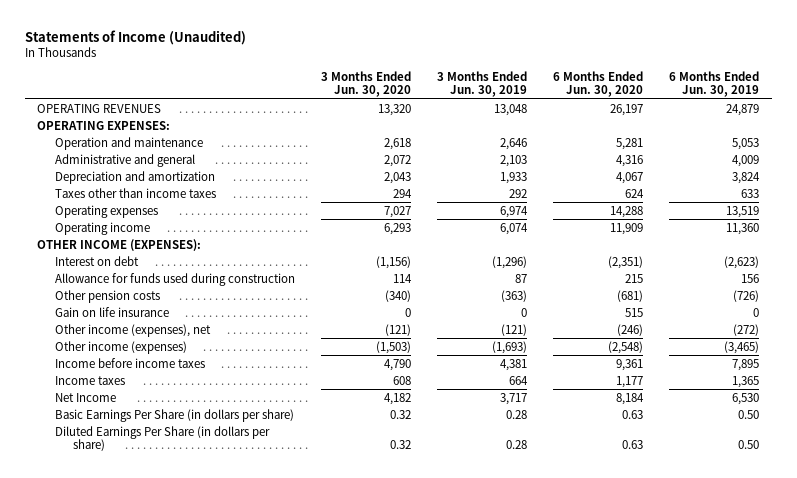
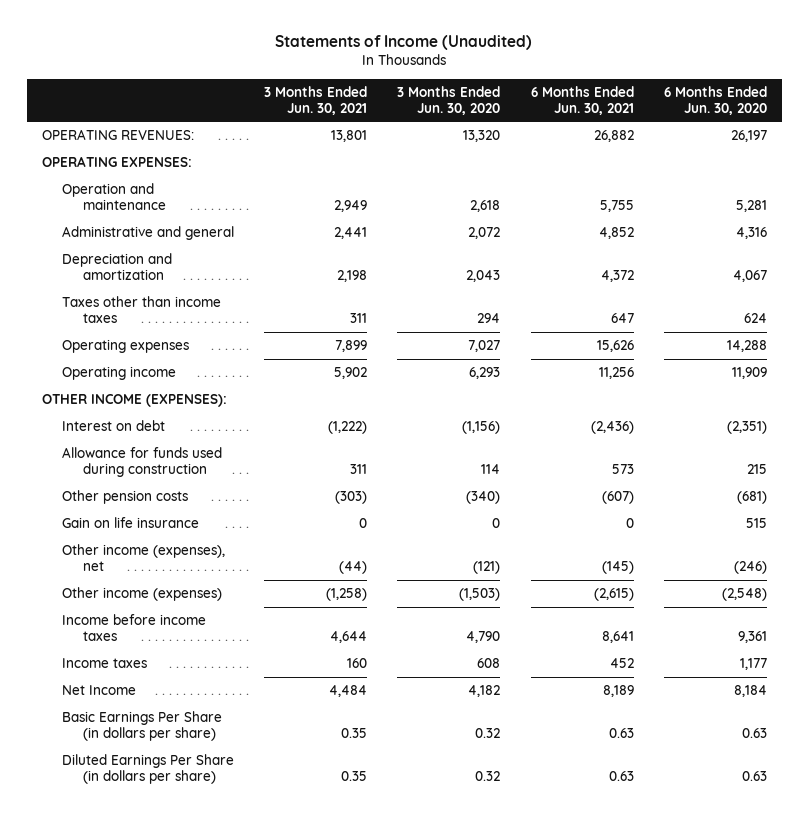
- | 3 Months Ended Jun. 30, 2020 | 3 Months Ended Jun. 30, 2019 | 6 Months Ended Jun. 30, 2020 | 6 Months Ended Jun. 30, 2019
+ | 3 Months Ended Jun. 30, 2021 | 3 Months Ended Jun. 30, 2020 | 6 Months Ended Jun. 30, 2021 | 6 Months Ended Jun. 30, 2020
- OPERATING REVENUES | 13,320 | 13,048 | 26,197 | 24,879
+ OPERATING REVENUES: | 13,801 | 13,320 | 26,882 | 26,197

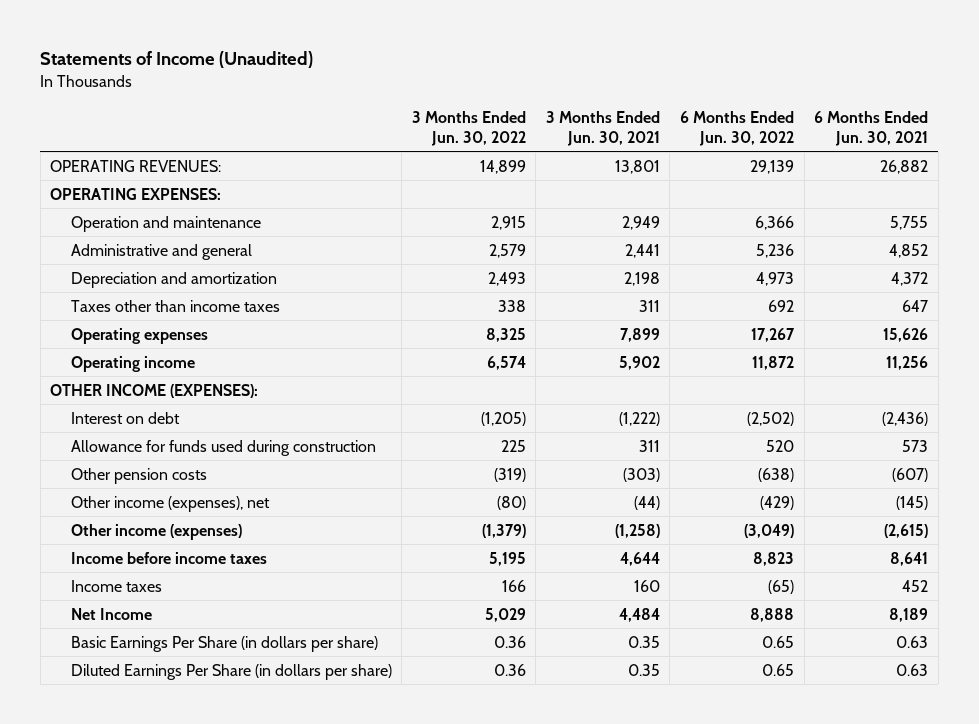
- | 3 Months Ended Jun. 30, 2021 | 3 Months Ended Jun. 30, 2020 | 6 Months Ended Jun. 30, 2021 | 6 Months Ended Jun. 30, 2020
+ | 3 Months Ended Jun. 30, 2022 | 3 Months Ended Jun. 30, 2021 | 6 Months Ended Jun. 30, 2022 | 6 Months Ended Jun. 30, 2021
- Gain on life insurance | 0 | 0 | 0 | 515

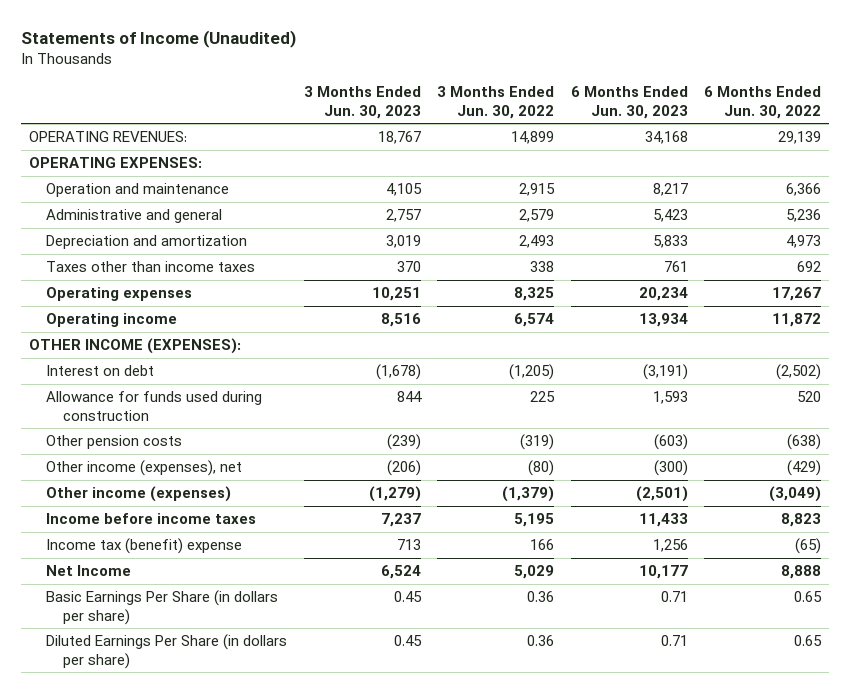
- | 3 Months Ended Jun. 30, 2022 | 3 Months Ended Jun. 30, 2021 | 6 Months Ended Jun. 30, 2022 | 6 Months Ended Jun. 30, 2021
+ | 3 Months Ended Jun. 30, 2023 | 3 Months Ended Jun. 30, 2022 | 6 Months Ended Jun. 30, 2023 | 6 Months Ended Jun. 30, 2022
- Income taxes | 166 | 160 | (65) | 452
+ Income tax (benefit) expense | 713 | 166 | 1,256 | (65)

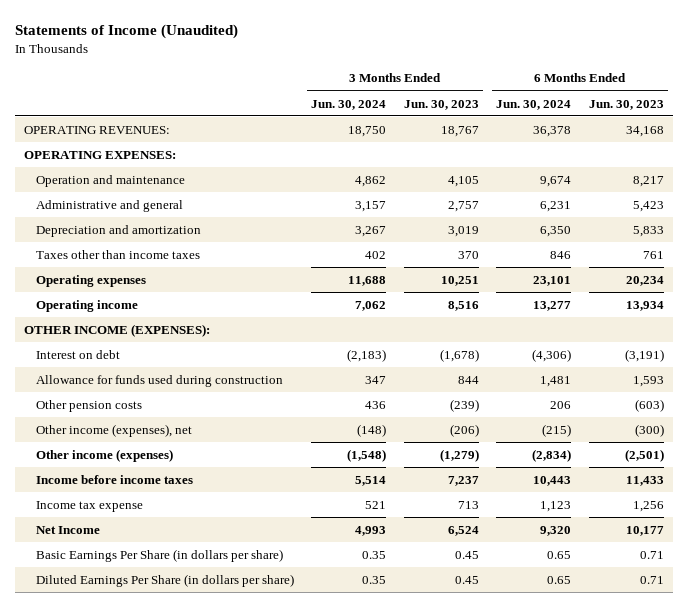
- | 3 Months Ended Jun. 30, 2023 | 3 Months Ended Jun. 30, 2022 | 6 Months Ended Jun. 30, 2023 | 6 Months Ended Jun. 30, 2022
+ | 3 Months Ended Jun. 30, 2024 | 3 Months Ended Jun. 30, 2023 | 6 Months Ended Jun. 30, 2024 | 6 Months Ended Jun. 30, 2023
- Income tax (benefit) expense | 713 | 166 | 1,256 | (65)
+ Income tax expense | 521 | 713 | 1,123 | 1,256

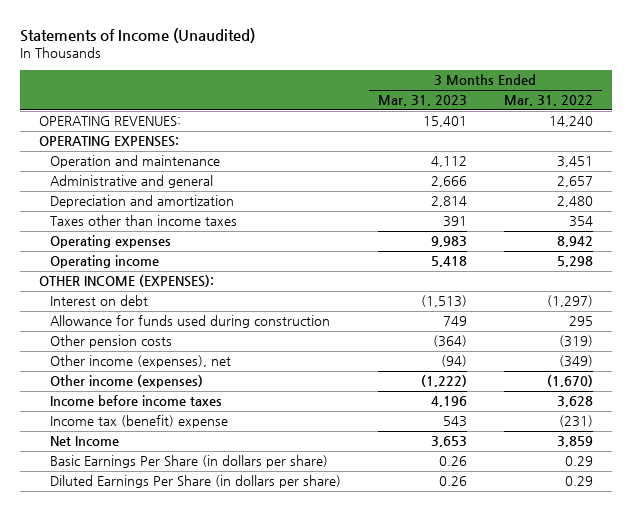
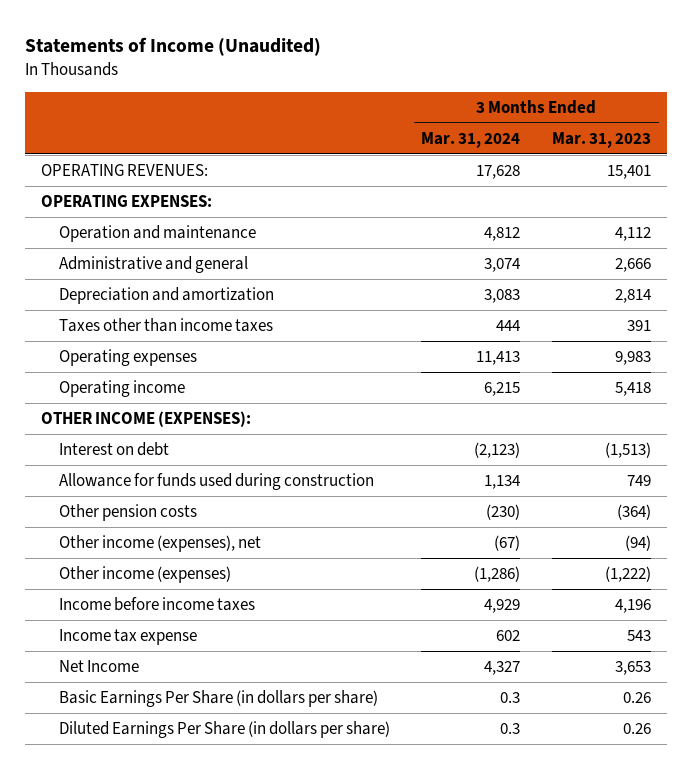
- | 3 Months Ended Mar. 31, 2023 | 3 Months Ended Mar. 31, 2022
+ | 3 Months Ended Mar. 31, 2024 | 3 Months Ended Mar. 31, 2023
- Income tax (benefit) expense | 543 | (231)
+ Income tax expense | 602 | 543

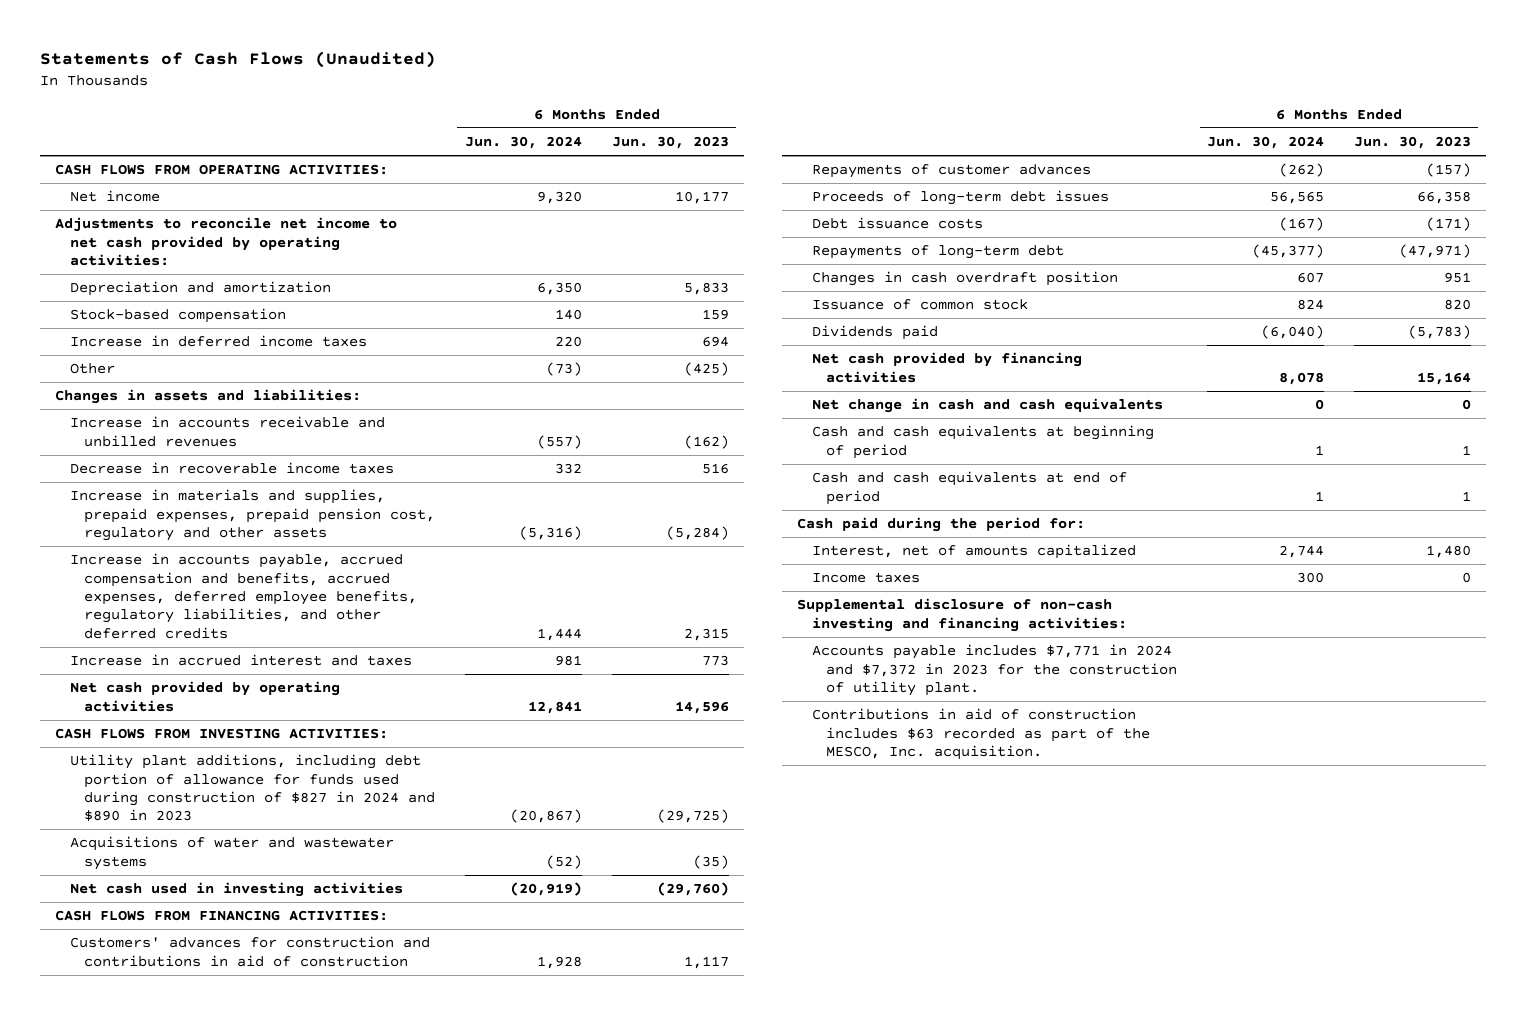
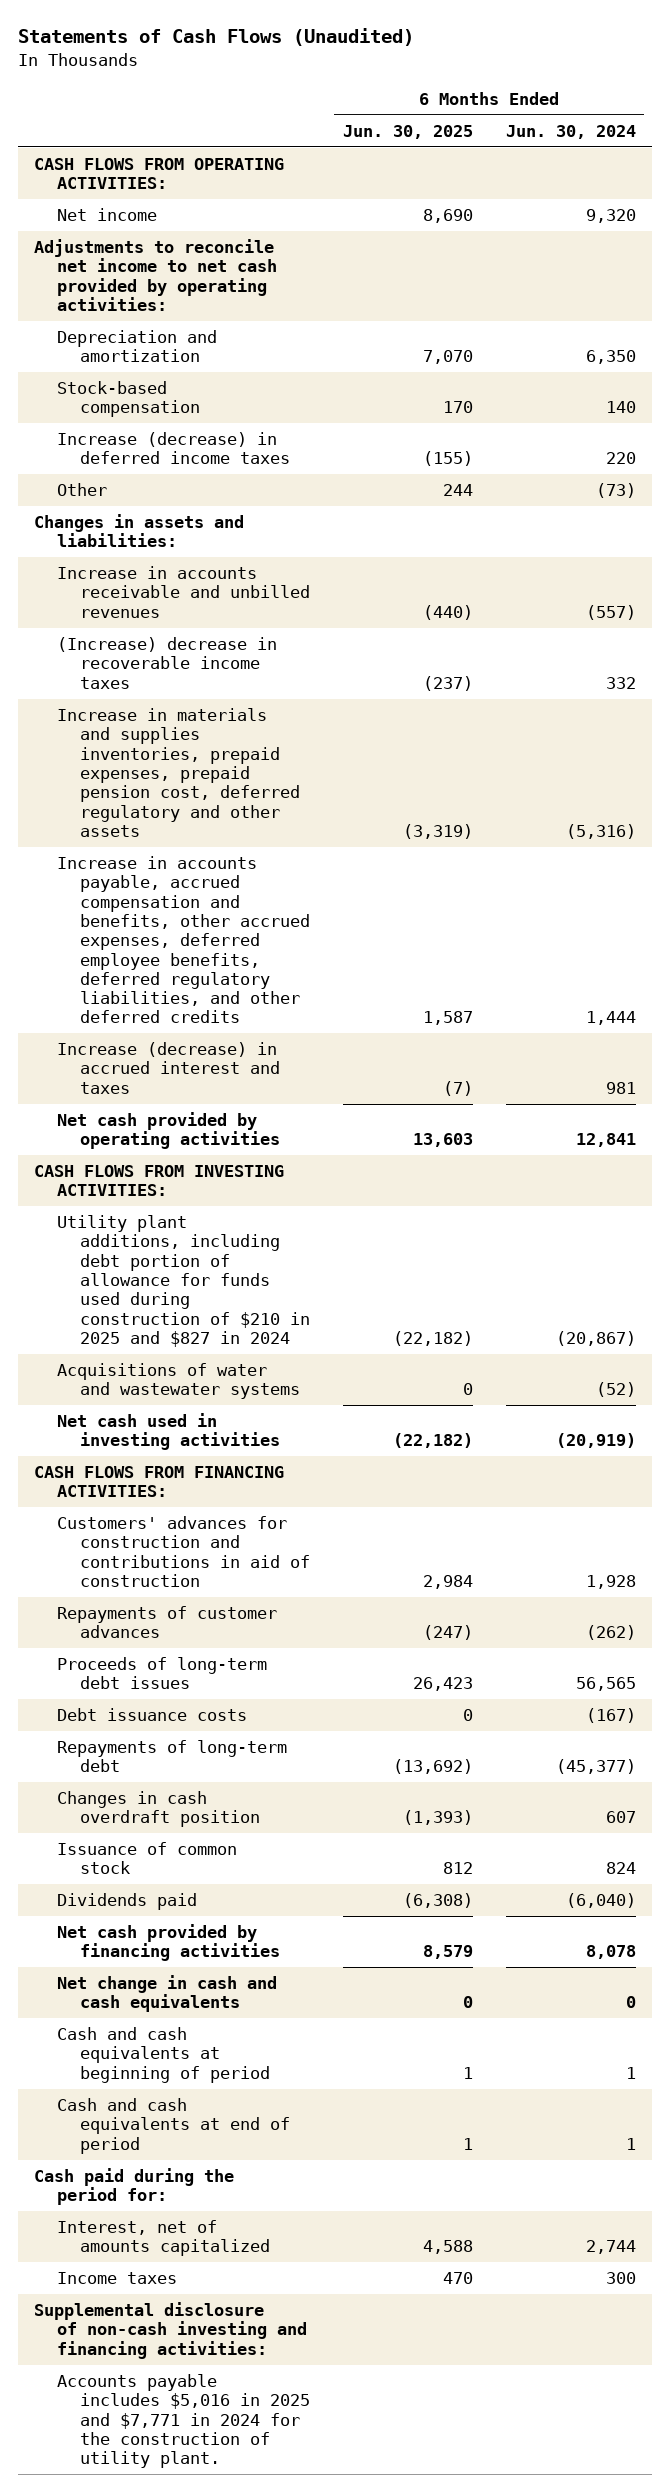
- | 6 Months Ended Jun. 30, 2024 | 6 Months Ended Jun. 30, 2023
+ | 6 Months Ended Jun. 30, 2025 | 6 Months Ended Jun. 30, 2024
- Increase in deferred income taxes | 220 | 694
+ Increase (decrease) in deferred income taxes | (155) | 220
- Decrease in recoverable income taxes | 332 | 516
- Increase in materials and supplies, prepaid expenses, prepaid pension cost, regulatory and other assets | (5,316) | (5,284)
- Increase in accounts payable, accrued compensation and benefits, accrued expenses, deferred employee benefits, regulatory liabilities, and other deferred credits | 1,444 | 2,315
- Increase in accrued interest and taxes | 981 | 773
+ (Increase) decrease in recoverable income taxes | (237) | 332
+ Increase in materials and supplies inventories, prepaid expenses, prepaid pension cost, deferred regulatory and other assets | (3,319) | (5,316)
+ Increase in accounts payable, accrued compensation and benefits, other accrued expenses, deferred employee benefits, deferred regulatory liabilities, and other deferred credits | 1,587 | 1,444
+ Increase (decrease) in accrued interest and taxes | (7) | 981
- Utility plant additions, including debt portion of allowance for funds used during construction of $827 in 2024 and $890 in 2023 | (20,867) | (29,725)
+ Utility plant additions, including debt portion of allowance for funds used during construction of $210 in 2025 and $827 in 2024 | (22,182) | (20,867)
- Accounts payable includes $7,771 in 2024 and $7,372 in 2023 for the construction of utility plant.
- Contributions in aid of construction includes $63 recorded as part of the MESCO, Inc. acquisition.
+ Accounts payable includes $5,016 in 2025 and $7,771 in 2024 for the construction of utility plant.

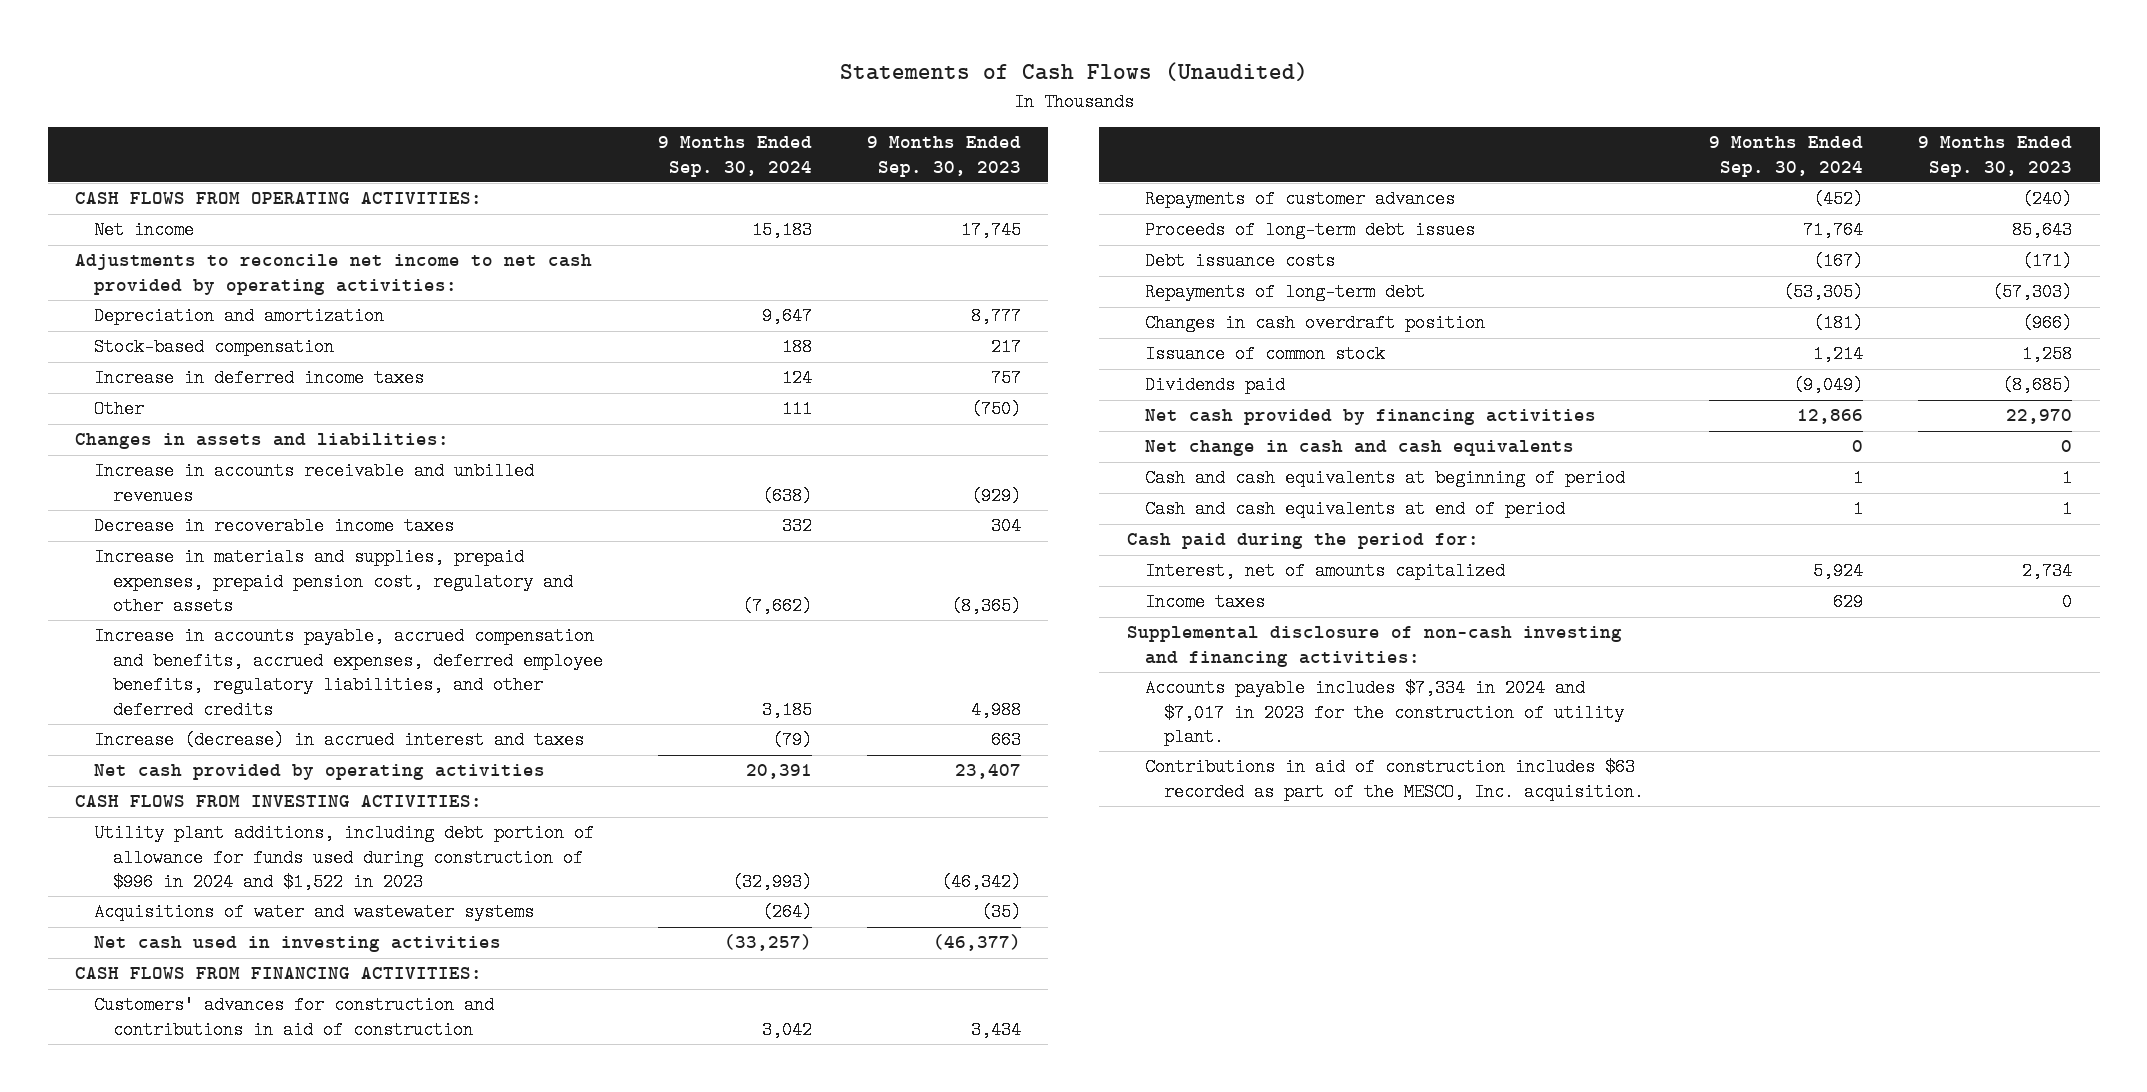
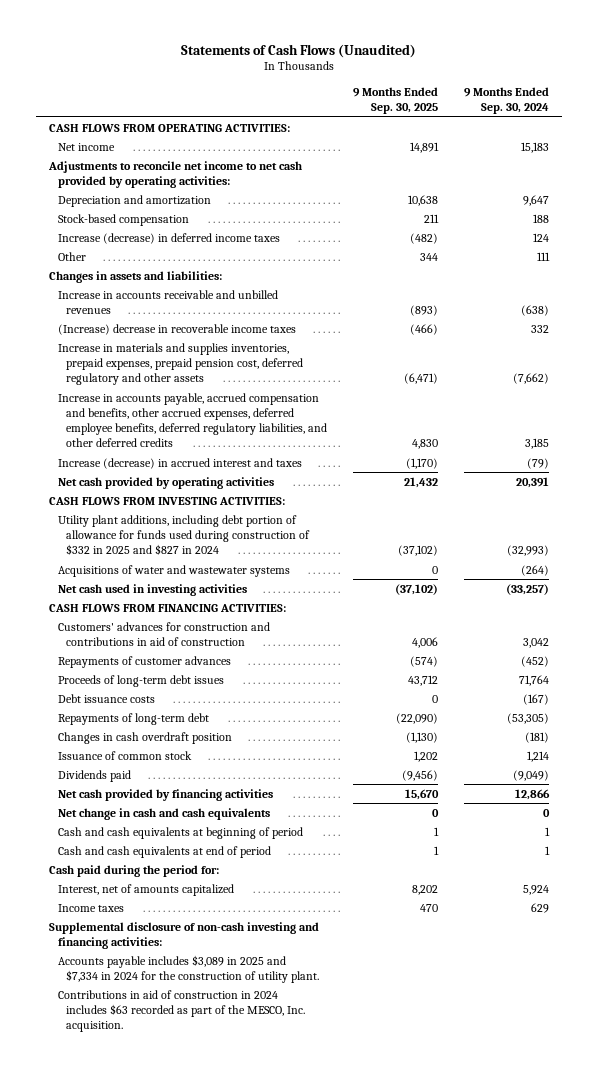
- | 9 Months Ended Sep. 30, 2024 | 9 Months Ended Sep. 30, 2023
+ | 9 Months Ended Sep. 30, 2025 | 9 Months Ended Sep. 30, 2024
- Increase in deferred income taxes | 124 | 757
+ Increase (decrease) in deferred income taxes | (482) | 124
- Decrease in recoverable income taxes | 332 | 304
- Increase in materials and supplies, prepaid expenses, prepaid pension cost, regulatory and other assets | (7,662) | (8,365)
- Increase in accounts payable, accrued compensation and benefits, accrued expenses, deferred employee benefits, regulatory liabilities, and other deferred credits | 3,185 | 4,988
+ (Increase) decrease in recoverable income taxes | (466) | 332
+ Increase in materials and supplies inventories, prepaid expenses, prepaid pension cost, deferred regulatory and other assets | (6,471) | (7,662)
+ Increase in accounts payable, accrued compensation and benefits, other accrued expenses, deferred employee benefits, deferred regulatory liabilities, and other deferred credits | 4,830 | 3,185
- Utility plant additions, including debt portion of allowance for funds used during construction of $996 in 2024 and $1,522 in 2023 | (32,993) | (46,342)
+ Utility plant additions, including debt portion of allowance for funds used during construction of $332 in 2025 and $827 in 2024 | (37,102) | (32,993)
- Accounts payable includes $7,334 in 2024 and $7,017 in 2023 for the construction of utility plant.
- Contributions in aid of construction includes $63 recorded as part of the MESCO, Inc. acquisition.
+ Accounts payable includes $3,089 in 2025 and $7,334 in 2024 for the construction of utility plant.
+ Contributions in aid of construction in 2024 includes $63 recorded as part of the MESCO, Inc. acquisition.

